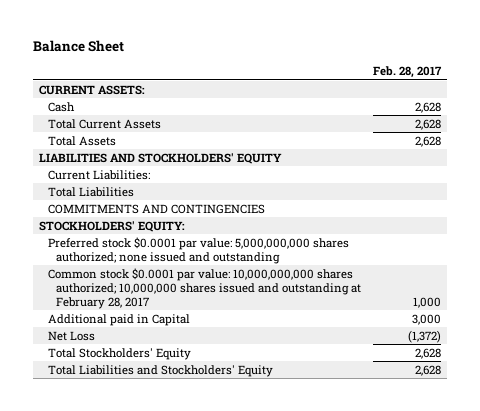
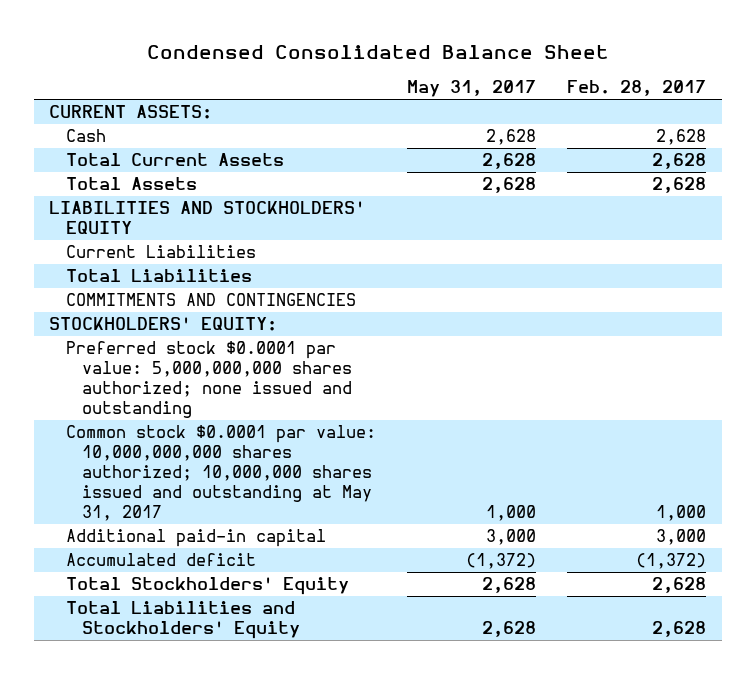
- Balance Sheet
+ Condensed Consolidated Balance Sheet
- | Feb. 28, 2017
+ | May 31, 2017 | Feb. 28, 2017
- Current Liabilities:
+ Current Liabilities
- Common stock $0.0001 par value: 10,000,000,000 shares authorized; 10,000,000 shares issued and outstanding at February 28, 2017 | 1,000
- Additional paid in Capital | 3,000
- Net Loss | (1,372)
+ Common stock $0.0001 par value: 10,000,000,000 shares authorized; 10,000,000 shares issued and outstanding at May 31, 2017 | 1,000 | 1,000
+ Additional paid-in capital | 3,000 | 3,000
+ Accumulated deficit | (1,372) | (1,372)

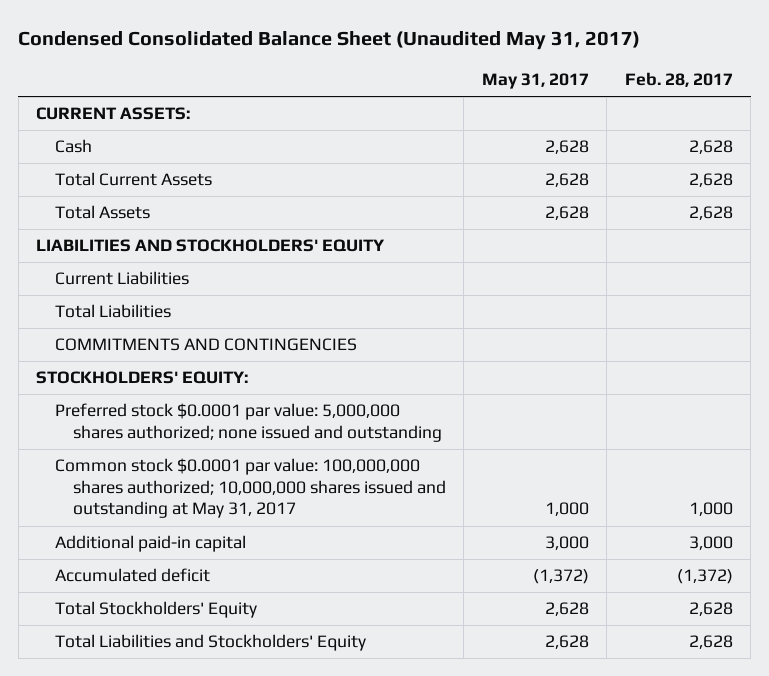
- Condensed Consolidated Balance Sheet
+ Condensed Consolidated Balance Sheet (Unaudited May 31, 2017)
- Preferred stock $0.0001 par value: 5,000,000,000 shares authorized; none issued and outstanding
- Common stock $0.0001 par value: 10,000,000,000 shares authorized; 10,000,000 shares issued and outstanding at May 31, 2017 | 1,000 | 1,000
+ Preferred stock $0.0001 par value: 5,000,000 shares authorized; none issued and outstanding
+ Common stock $0.0001 par value: 100,000,000 shares authorized; 10,000,000 shares issued and outstanding at May 31, 2017 | 1,000 | 1,000

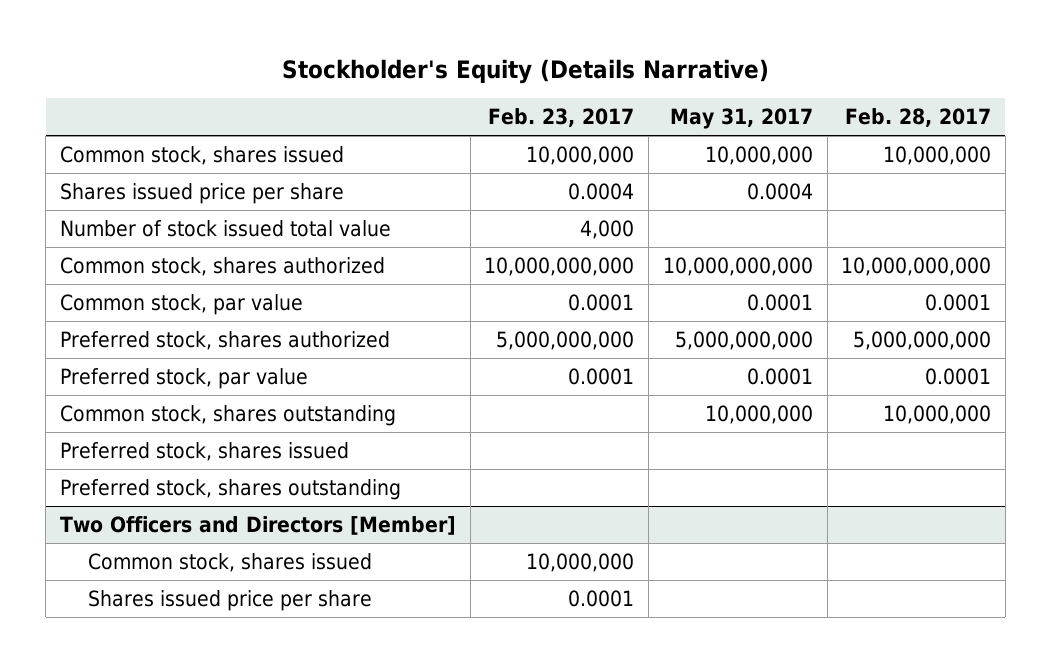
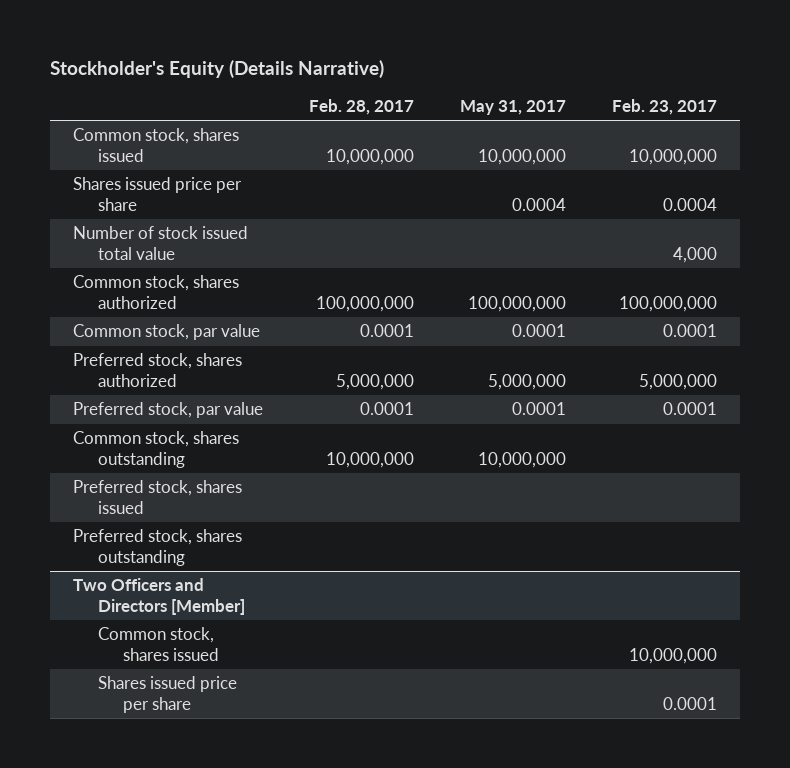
- | Feb. 23, 2017 | May 31, 2017 | Feb. 28, 2017
+ | Feb. 28, 2017 | May 31, 2017 | Feb. 23, 2017
- Common stock, shares authorized | 10,000,000,000 | 10,000,000,000 | 10,000,000,000
+ Common stock, shares authorized | 100,000,000 | 100,000,000 | 100,000,000
- Preferred stock, shares authorized | 5,000,000,000 | 5,000,000,000 | 5,000,000,000
+ Preferred stock, shares authorized | 5,000,000 | 5,000,000 | 5,000,000

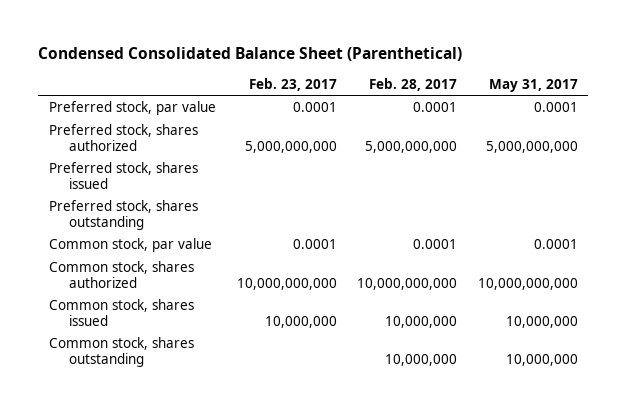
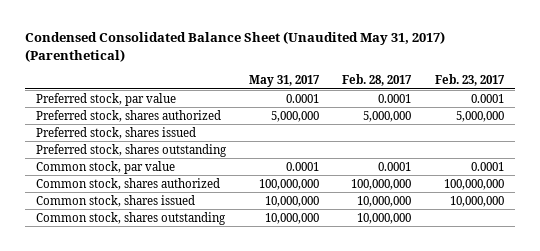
- Condensed Consolidated Balance Sheet (Parenthetical)
+ Condensed Consolidated Balance Sheet (Unaudited May 31, 2017) (Parenthetical)
- | Feb. 23, 2017 | Feb. 28, 2017 | May 31, 2017
+ | May 31, 2017 | Feb. 28, 2017 | Feb. 23, 2017
- Preferred stock, shares authorized | 5,000,000,000 | 5,000,000,000 | 5,000,000,000
+ Preferred stock, shares authorized | 5,000,000 | 5,000,000 | 5,000,000
- Common stock, shares authorized | 10,000,000,000 | 10,000,000,000 | 10,000,000,000
+ Common stock, shares authorized | 100,000,000 | 100,000,000 | 100,000,000

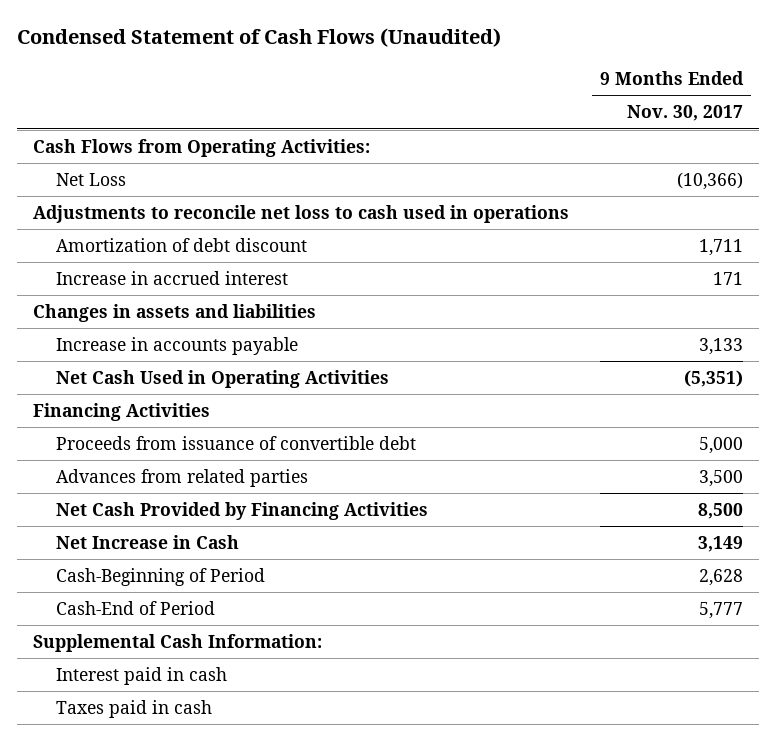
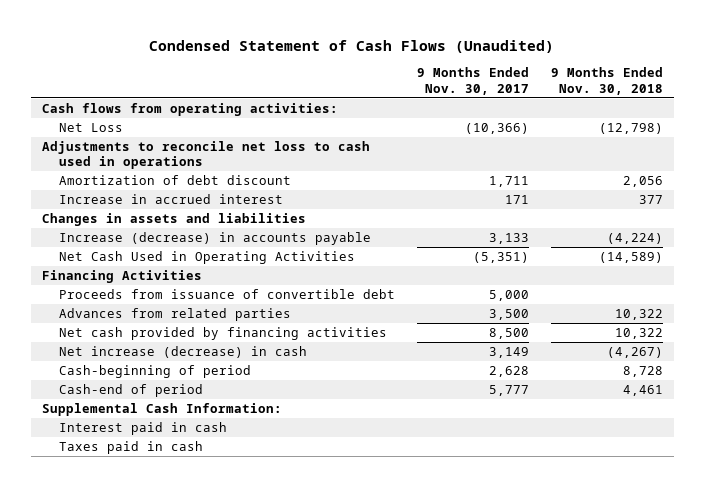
- | 9 Months Ended Nov. 30, 2017
+ | 9 Months Ended Nov. 30, 2017 | 9 Months Ended Nov. 30, 2018
- Cash Flows from Operating Activities:
+ Cash flows from operating activities:
- Increase in accounts payable | 3,133
+ Increase (decrease) in accounts payable | 3,133 | (4,224)
- Net Cash Provided by Financing Activities | 8,500
- Net Increase in Cash | 3,149
- Cash-Beginning of Period | 2,628
- Cash-End of Period | 5,777
+ Net cash provided by financing activities | 8,500 | 10,322
+ Net increase (decrease) in cash | 3,149 | (4,267)
+ Cash-beginning of period | 2,628 | 8,728
+ Cash-end of period | 5,777 | 4,461

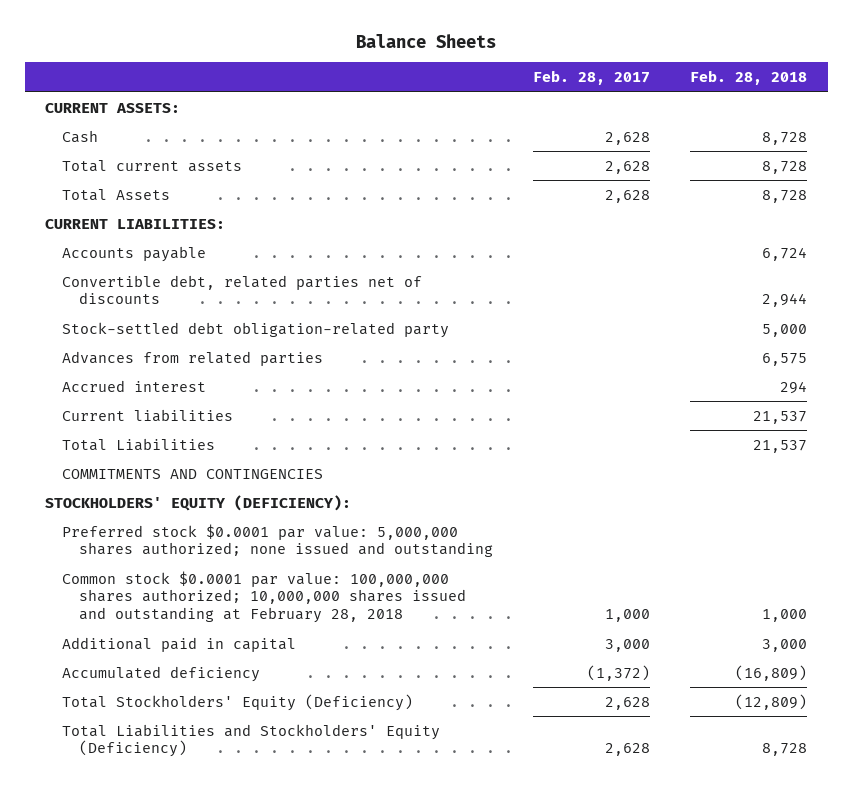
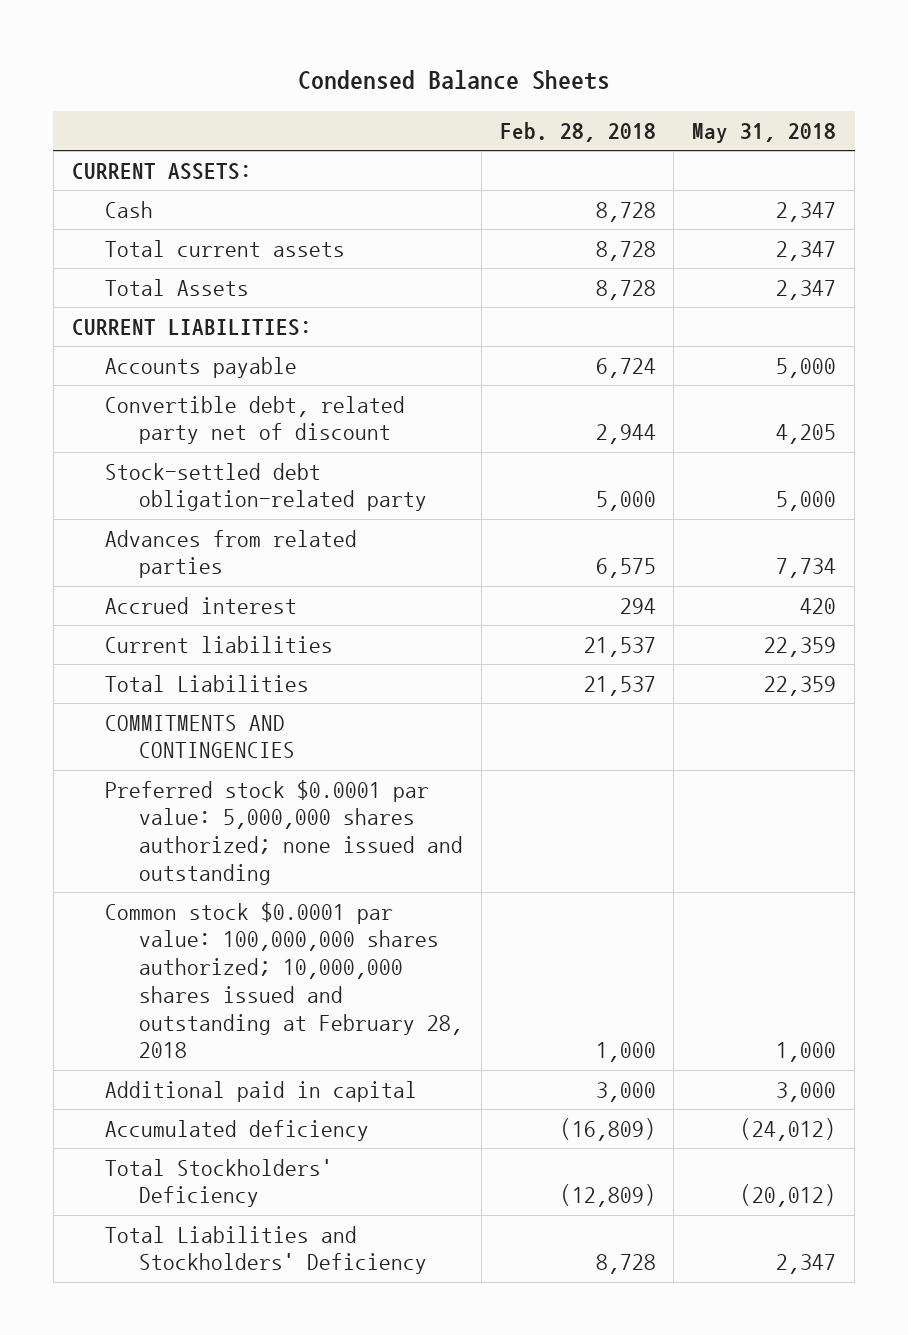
- Balance Sheets
+ Condensed Balance Sheets
- | Feb. 28, 2017 | Feb. 28, 2018
+ | Feb. 28, 2018 | May 31, 2018
- Convertible debt, related parties net of discounts | | 2,944
+ Convertible debt, related party net of discount | 2,944 | 4,205
- STOCKHOLDERS' EQUITY (DEFICIENCY):
- Total Stockholders' Equity (Deficiency) | 2,628 | (12,809)
- Total Liabilities and Stockholders' Equity (Deficiency) | 2,628 | 8,728
+ Total Stockholders' Deficiency | (12,809) | (20,012)
+ Total Liabilities and Stockholders' Deficiency | 8,728 | 2,347

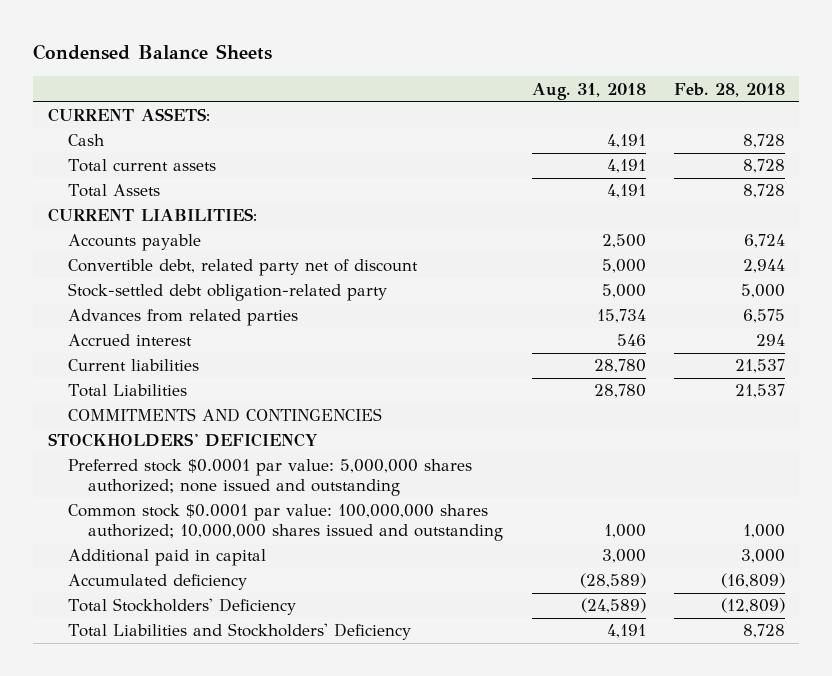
- | Feb. 28, 2018 | May 31, 2018
+ | Aug. 31, 2018 | Feb. 28, 2018
+ STOCKHOLDERS' DEFICIENCY
- Common stock $0.0001 par value: 100,000,000 shares authorized; 10,000,000 shares issued and outstanding at February 28, 2018 | 1,000 | 1,000
+ Common stock $0.0001 par value: 100,000,000 shares authorized; 10,000,000 shares issued and outstanding | 1,000 | 1,000

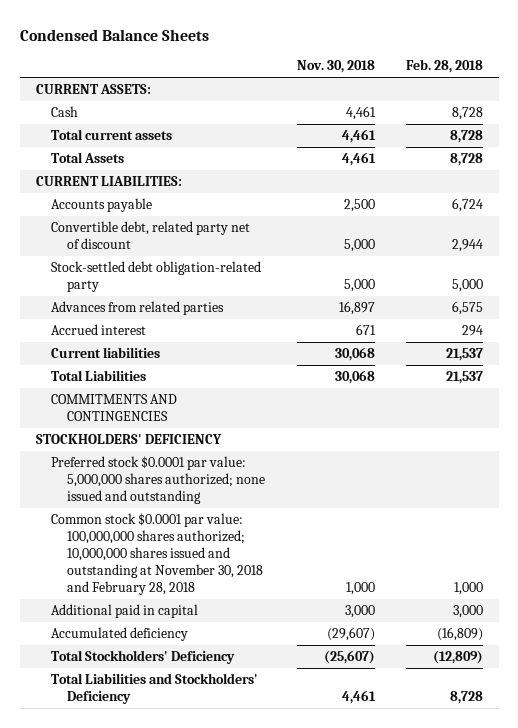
- | Aug. 31, 2018 | Feb. 28, 2018
+ | Nov. 30, 2018 | Feb. 28, 2018
- Common stock $0.0001 par value: 100,000,000 shares authorized; 10,000,000 shares issued and outstanding | 1,000 | 1,000
+ Common stock $0.0001 par value: 100,000,000 shares authorized; 10,000,000 shares issued and outstanding at November 30, 2018 and February 28, 2018 | 1,000 | 1,000

